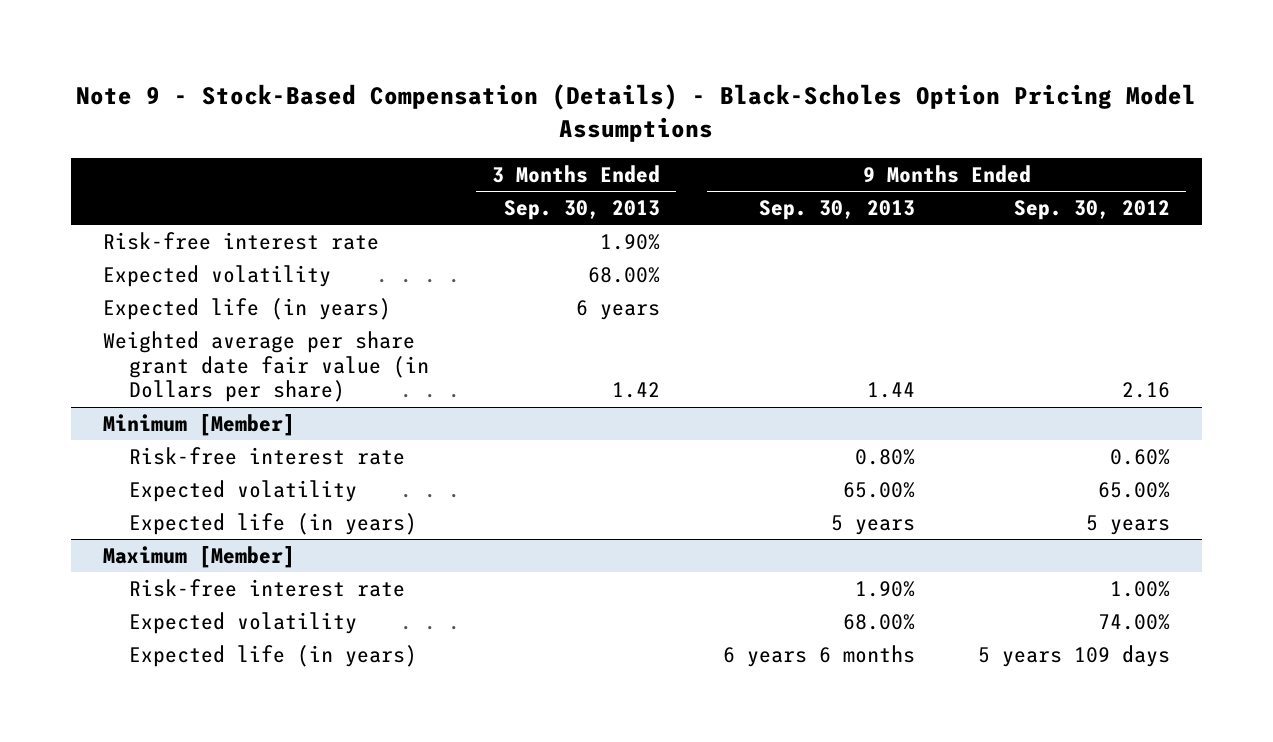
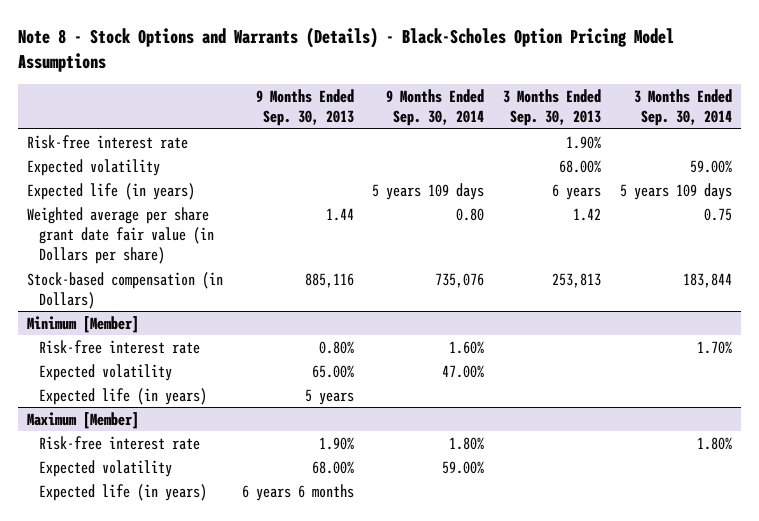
- Note 9 - Stock-Based Compensation (Details) - Black-Scholes Option Pricing Model Assumptions
+ Note 8 - Stock Options and Warrants (Details) - Black-Scholes Option Pricing Model Assumptions
- | 3 Months Ended Sep. 30, 2013 | 9 Months Ended Sep. 30, 2013 | 9 Months Ended Sep. 30, 2012
+ | 9 Months Ended Sep. 30, 2013 | 9 Months Ended Sep. 30, 2014 | 3 Months Ended Sep. 30, 2013 | 3 Months Ended Sep. 30, 2014
+ Stock-based compensation (in Dollars) | 885,116 | 735,076 | 253,813 | 183,844

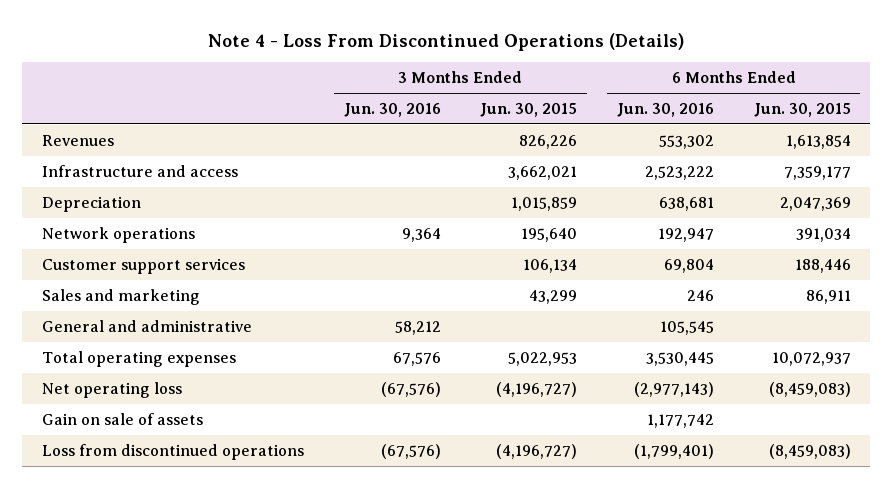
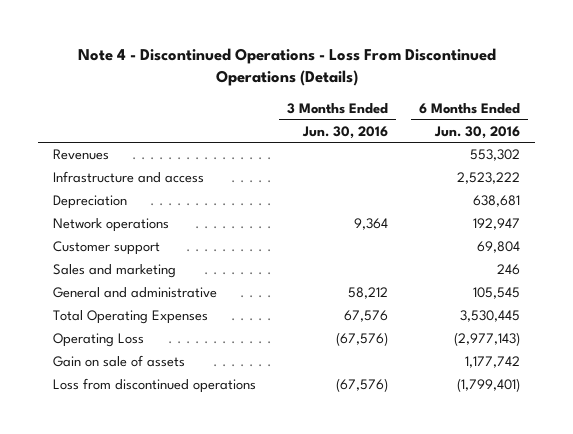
- Note 4 - Loss From Discontinued Operations (Details)
+ Note 4 - Discontinued Operations - Loss From Discontinued Operations (Details)
- | 3 Months Ended Jun. 30, 2016 | 3 Months Ended Jun. 30, 2015 | 6 Months Ended Jun. 30, 2016 | 6 Months Ended Jun. 30, 2015
+ | 3 Months Ended Jun. 30, 2016 | 6 Months Ended Jun. 30, 2016
- Customer support services | | 106,134 | 69,804 | 188,446
+ Customer support | | 69,804
- Total operating expenses | 67,576 | 5,022,953 | 3,530,445 | 10,072,937
- Net operating loss | (67,576) | (4,196,727) | (2,977,143) | (8,459,083)
+ Total Operating Expenses | 67,576 | 3,530,445
+ Operating Loss | (67,576) | (2,977,143)

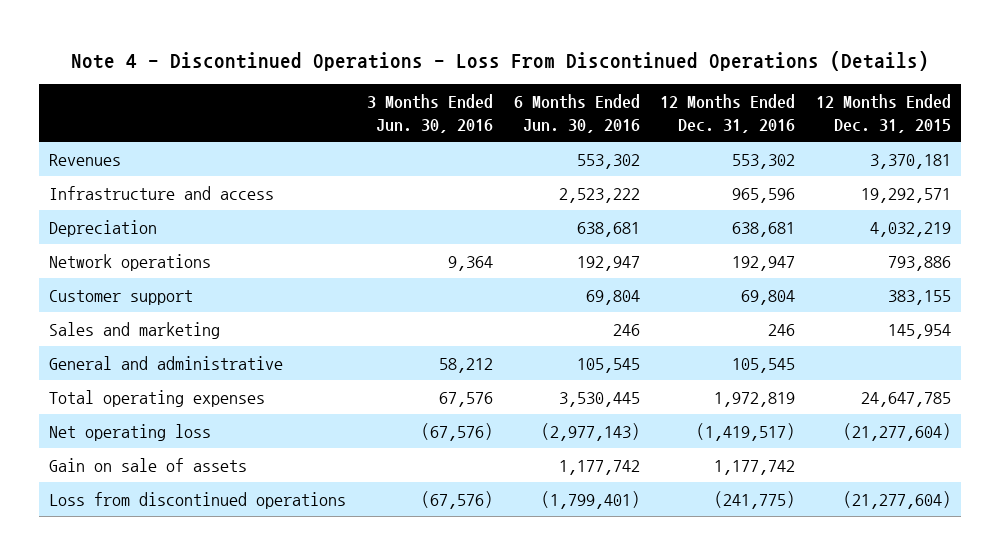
- | 3 Months Ended Jun. 30, 2016 | 6 Months Ended Jun. 30, 2016
+ | 3 Months Ended Jun. 30, 2016 | 6 Months Ended Jun. 30, 2016 | 12 Months Ended Dec. 31, 2016 | 12 Months Ended Dec. 31, 2015
- Total Operating Expenses | 67,576 | 3,530,445
- Operating Loss | (67,576) | (2,977,143)
+ Total operating expenses | 67,576 | 3,530,445 | 1,972,819 | 24,647,785
+ Net operating loss | (67,576) | (2,977,143) | (1,419,517) | (21,277,604)

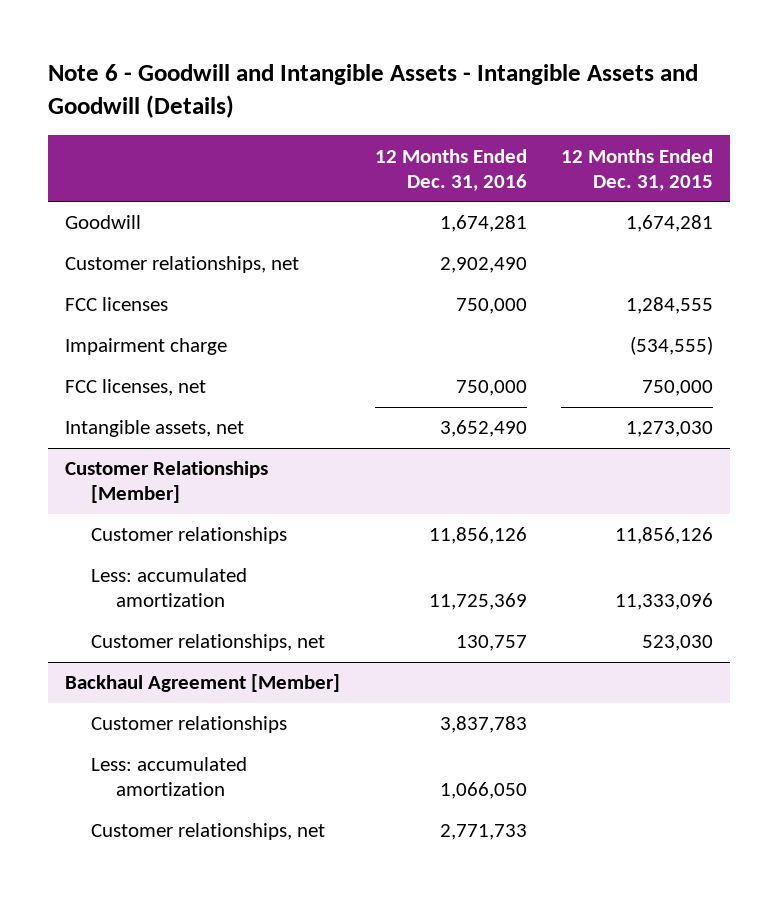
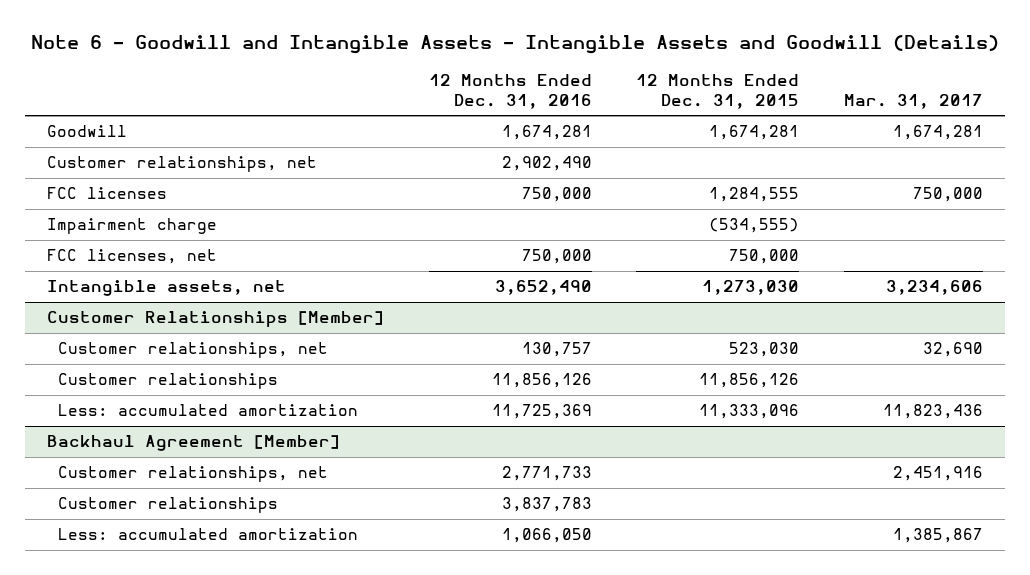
- | 12 Months Ended Dec. 31, 2016 | 12 Months Ended Dec. 31, 2015
+ | 12 Months Ended Dec. 31, 2016 | 12 Months Ended Dec. 31, 2015 | Mar. 31, 2017
@ Customer Relationships [Member]
moved up: Customer relationships, net | 130,757 | 523,030 | 32,690
@ Backhaul Agreement [Member]
moved up: Customer relationships, net | 2,771,733 | | 2,451,916

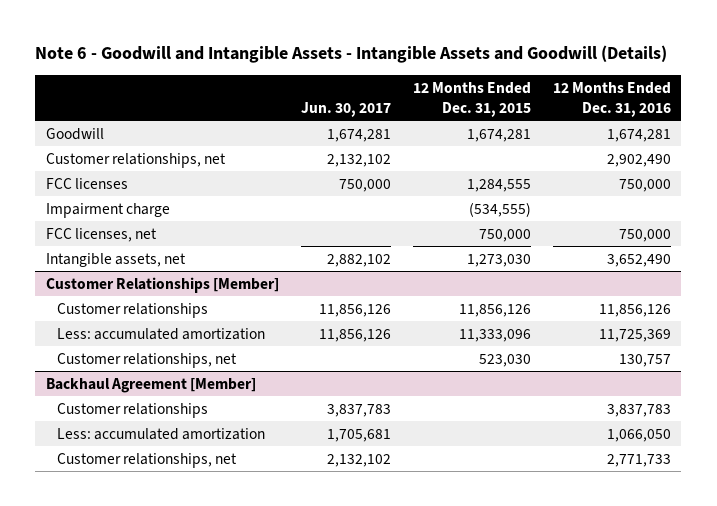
- | 12 Months Ended Dec. 31, 2016 | 12 Months Ended Dec. 31, 2015 | Mar. 31, 2017
+ | Jun. 30, 2017 | 12 Months Ended Dec. 31, 2015 | 12 Months Ended Dec. 31, 2016
@ Customer Relationships [Member]
moved down: Customer relationships, net | | 523,030 | 130,757
@ Backhaul Agreement [Member]
moved down: Customer relationships, net | 2,132,102 | | 2,771,733

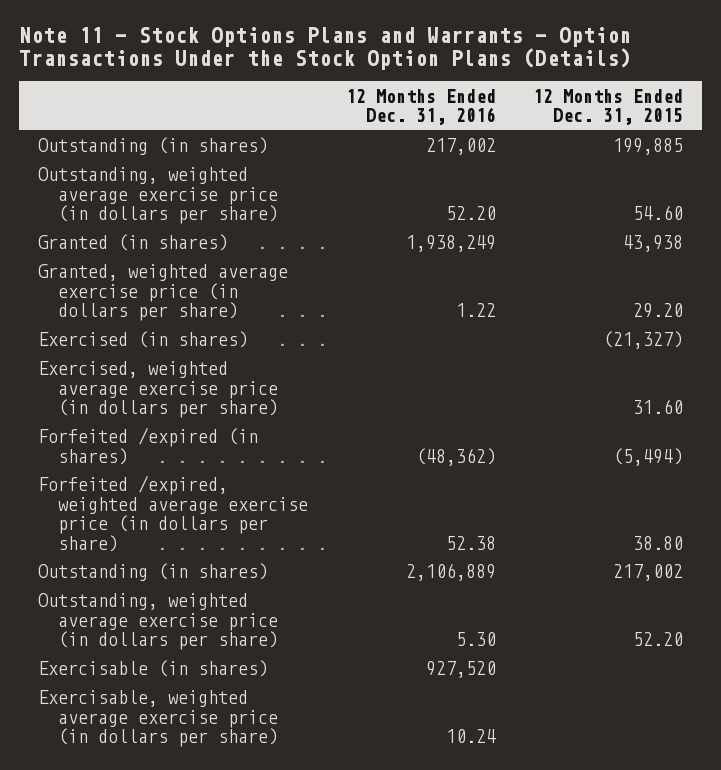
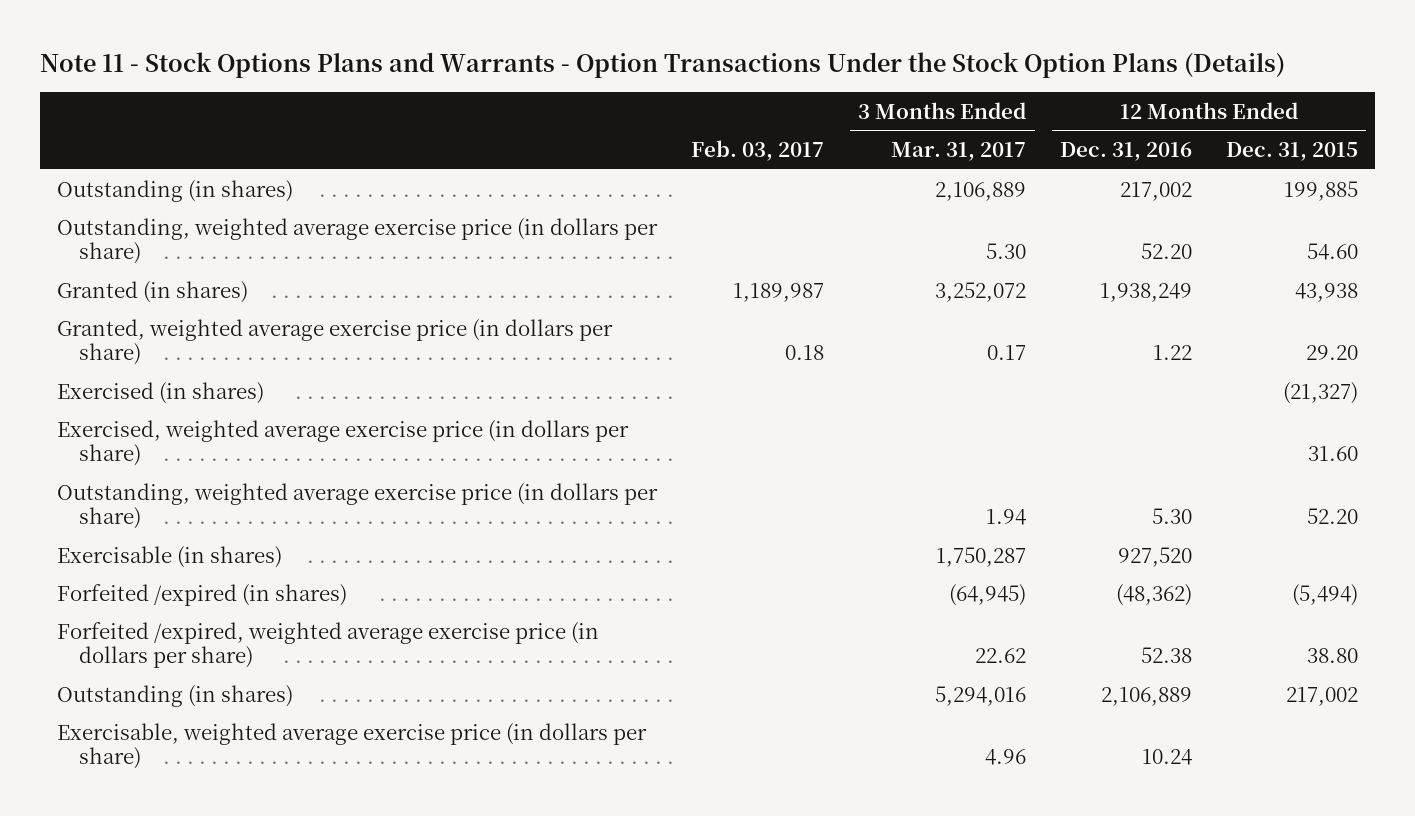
- | 12 Months Ended Dec. 31, 2016 | 12 Months Ended Dec. 31, 2015
+ | Feb. 03, 2017 | 3 Months Ended Mar. 31, 2017 | 12 Months Ended Dec. 31, 2016 | 12 Months Ended Dec. 31, 2015
moved up: Outstanding, weighted average exercise price (in dollars per share) | | 1.94 | 5.30 | 52.20
moved up: Exercisable (in shares) | | 1,750,287 | 927,520 |

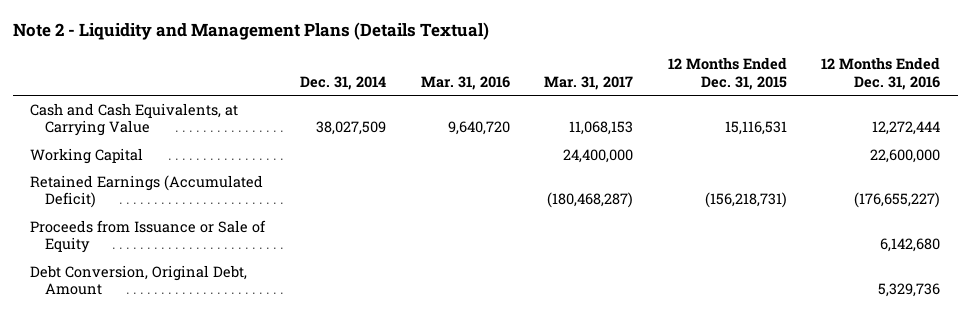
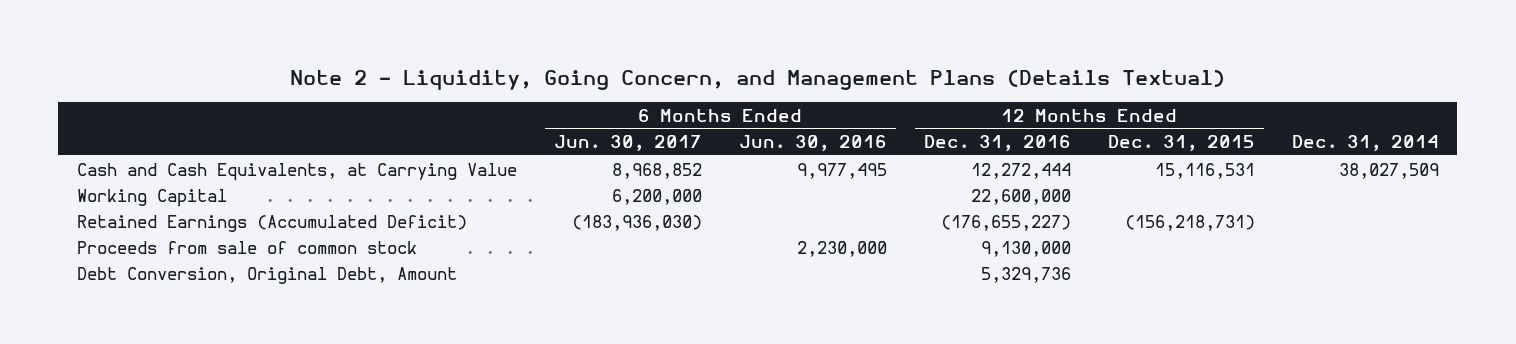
- Note 2 - Liquidity and Management Plans (Details Textual)
+ Note 2 - Liquidity, Going Concern, and Management Plans (Details Textual)
- | Dec. 31, 2014 | Mar. 31, 2016 | Mar. 31, 2017 | 12 Months Ended Dec. 31, 2015 | 12 Months Ended Dec. 31, 2016
+ | 6 Months Ended Jun. 30, 2017 | 6 Months Ended Jun. 30, 2016 | 12 Months Ended Dec. 31, 2016 | 12 Months Ended Dec. 31, 2015 | Dec. 31, 2014
- Proceeds from Issuance or Sale of Equity | | | | | 6,142,680
+ Proceeds from sale of common stock | | 2,230,000 | 9,130,000 | |

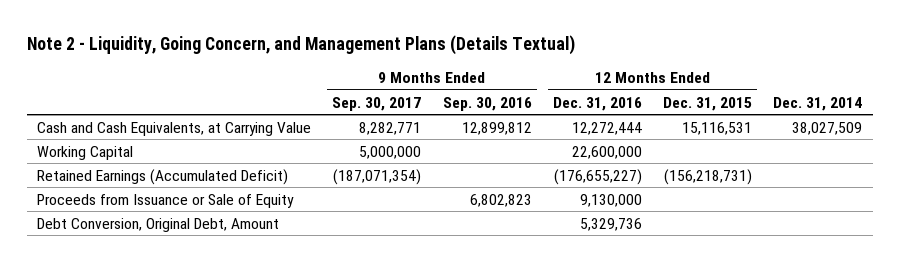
- | 6 Months Ended Jun. 30, 2017 | 6 Months Ended Jun. 30, 2016 | 12 Months Ended Dec. 31, 2016 | 12 Months Ended Dec. 31, 2015 | Dec. 31, 2014
+ | 9 Months Ended Sep. 30, 2017 | 9 Months Ended Sep. 30, 2016 | 12 Months Ended Dec. 31, 2016 | 12 Months Ended Dec. 31, 2015 | Dec. 31, 2014
- Proceeds from sale of common stock | | 2,230,000 | 9,130,000 | |
+ Proceeds from Issuance or Sale of Equity | | 6,802,823 | 9,130,000 | |

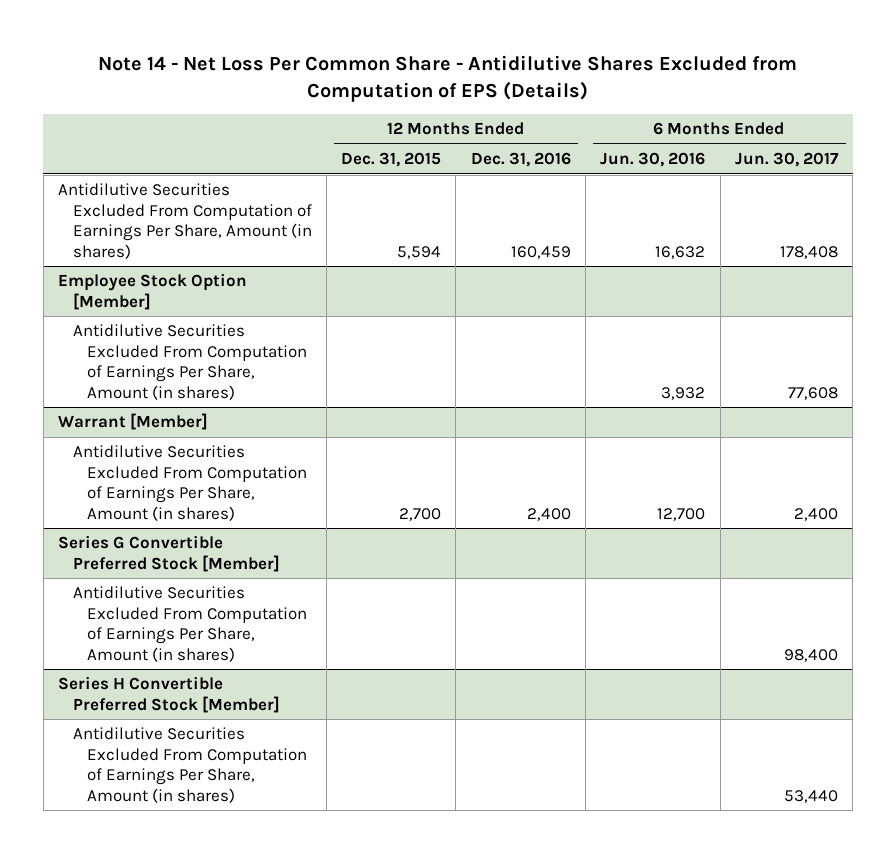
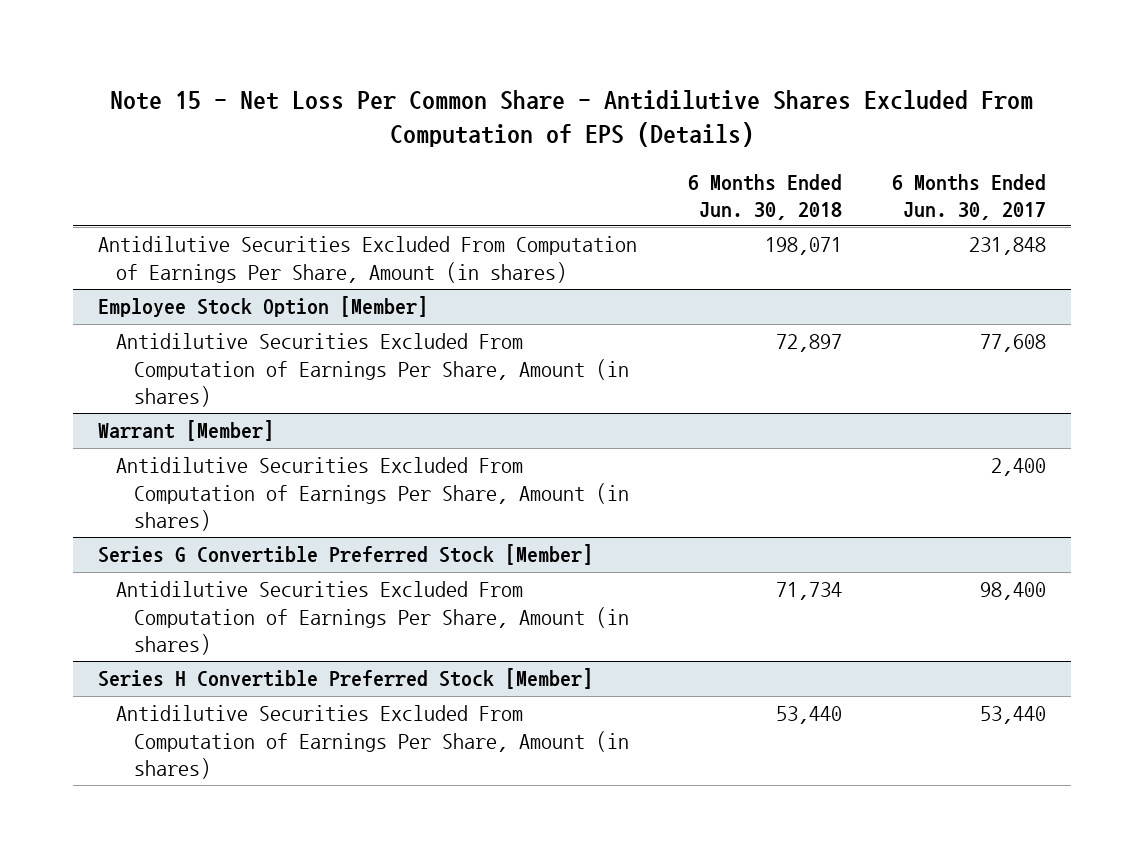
- Note 14 - Net Loss Per Common Share - Antidilutive Shares Excluded from Computation of EPS (Details)
+ Note 15 - Net Loss Per Common Share - Antidilutive Shares Excluded From Computation of EPS (Details)
- | 12 Months Ended Dec. 31, 2015 | 12 Months Ended Dec. 31, 2016 | 6 Months Ended Jun. 30, 2016 | 6 Months Ended Jun. 30, 2017
+ | 6 Months Ended Jun. 30, 2018 | 6 Months Ended Jun. 30, 2017
- Antidilutive Securities Excluded From Computation of Earnings Per Share, Amount (in shares) | 5,594 | 160,459 | 16,632 | 178,408
+ Antidilutive Securities Excluded From Computation of Earnings Per Share, Amount (in shares) | 198,071 | 231,848

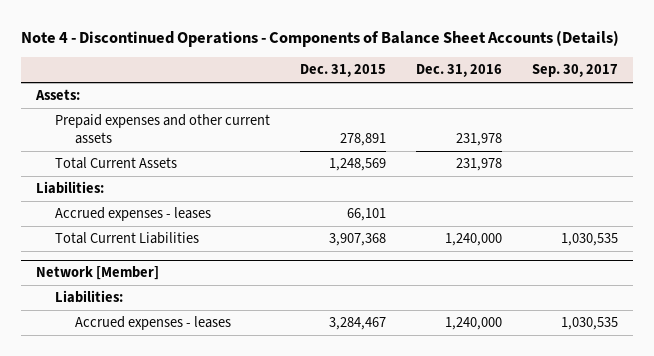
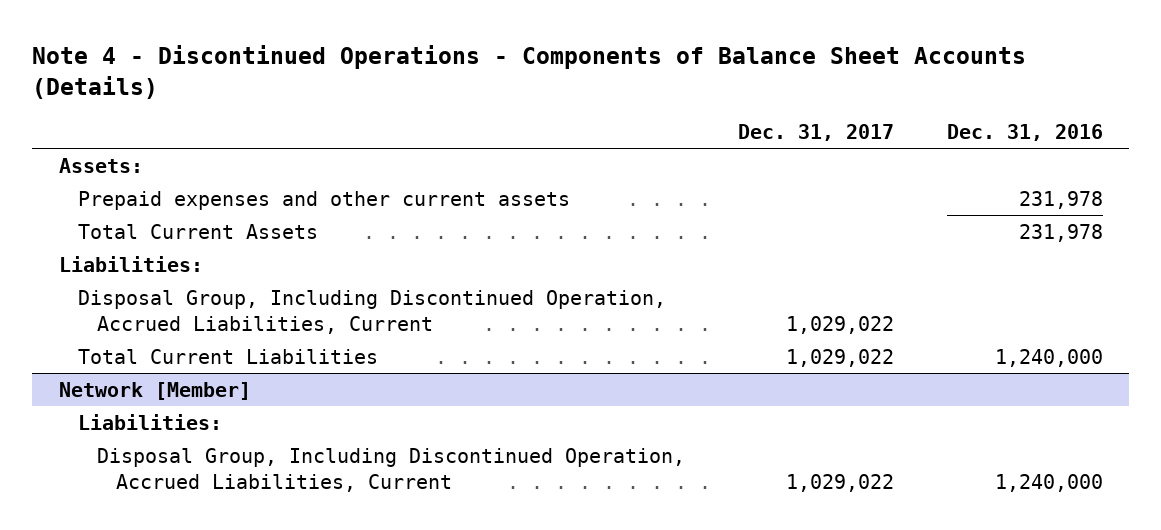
- | Dec. 31, 2015 | Dec. 31, 2016 | Sep. 30, 2017
+ | Dec. 31, 2017 | Dec. 31, 2016
- Accrued expenses - leases | 66,101 | |
+ Disposal Group, Including Discontinued Operation, Accrued Liabilities, Current | 1,029,022 |
@ Network [Member]
- Accrued expenses - leases | 3,284,467 | 1,240,000 | 1,030,535
+ Disposal Group, Including Discontinued Operation, Accrued Liabilities, Current | 1,029,022 | 1,240,000

